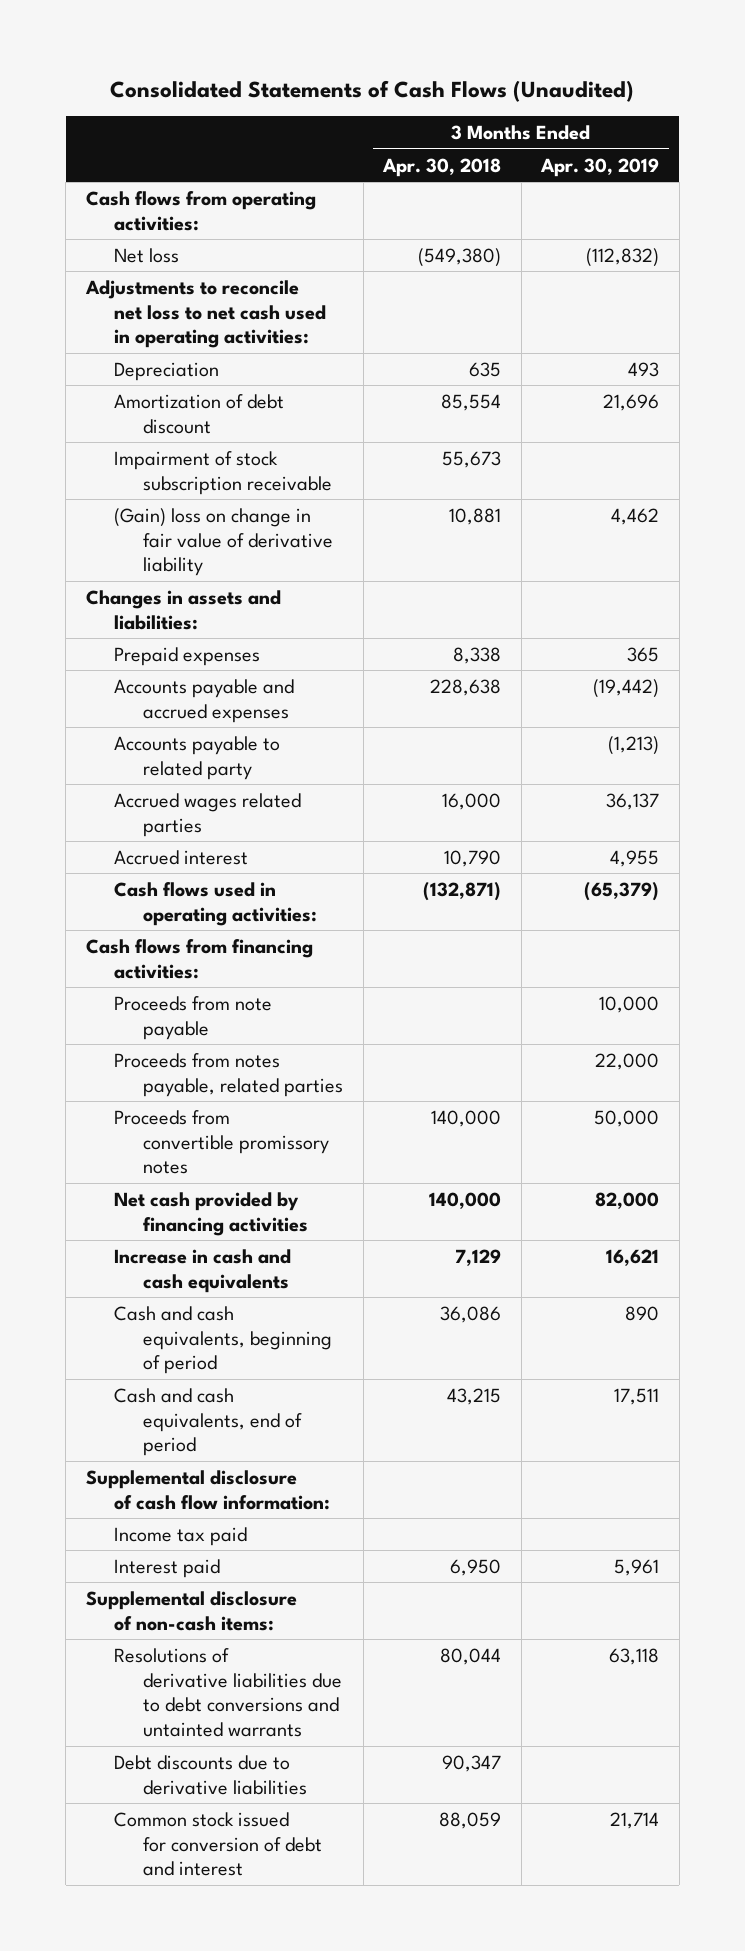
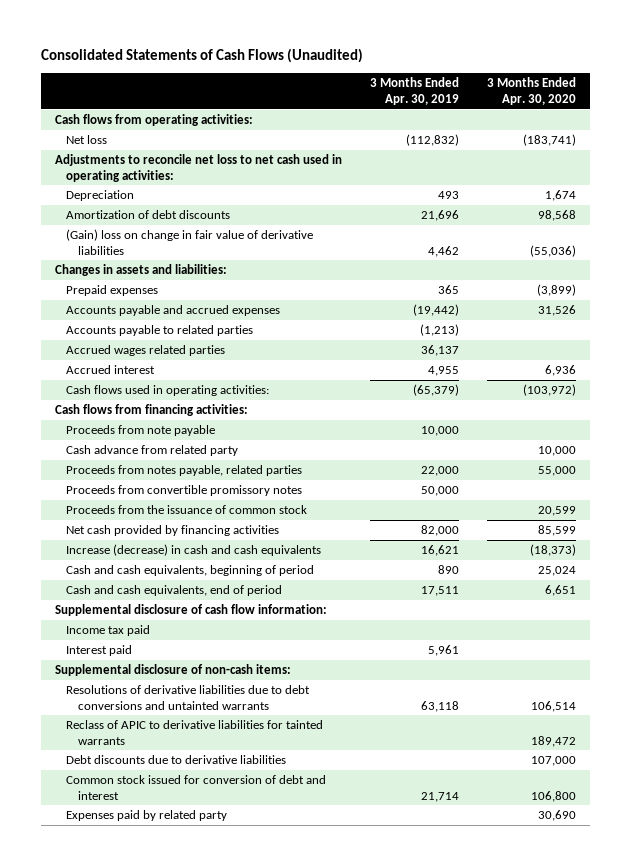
- | 3 Months Ended Apr. 30, 2018 | 3 Months Ended Apr. 30, 2019
+ | 3 Months Ended Apr. 30, 2019 | 3 Months Ended Apr. 30, 2020
- Amortization of debt discount | 85,554 | 21,696
- Impairment of stock subscription receivable | 55,673 |
- (Gain) loss on change in fair value of derivative liability | 10,881 | 4,462
+ Amortization of debt discounts | 21,696 | 98,568
+ (Gain) loss on change in fair value of derivative liabilities | 4,462 | (55,036)
- Accounts payable to related party | | (1,213)
+ Accounts payable to related parties | (1,213) |
+ Cash advance from related party | | 10,000
+ Proceeds from the issuance of common stock | | 20,599
- Increase in cash and cash equivalents | 7,129 | 16,621
+ Increase (decrease) in cash and cash equivalents | 16,621 | (18,373)
+ Reclass of APIC to derivative liabilities for tainted warrants | | 189,472
+ Expenses paid by related party | | 30,690

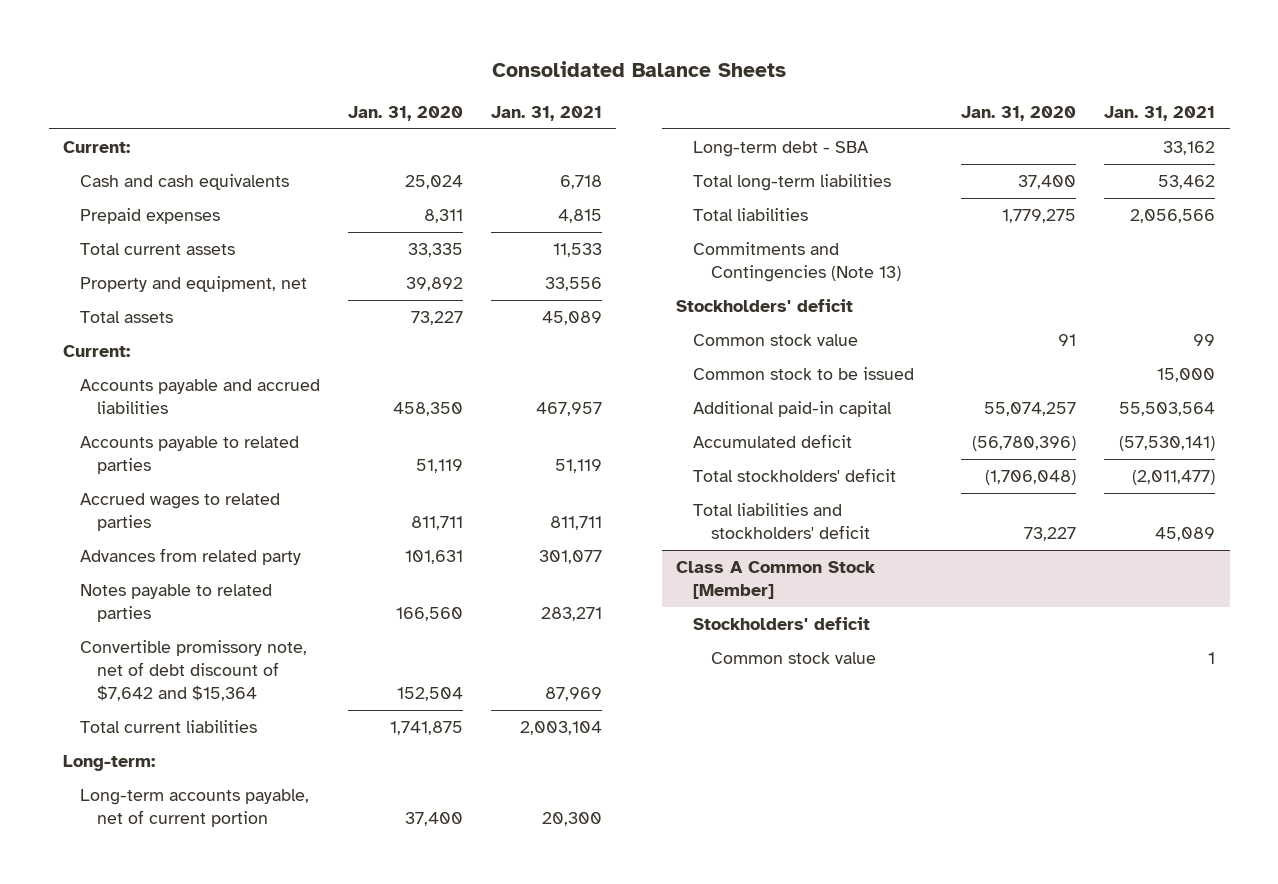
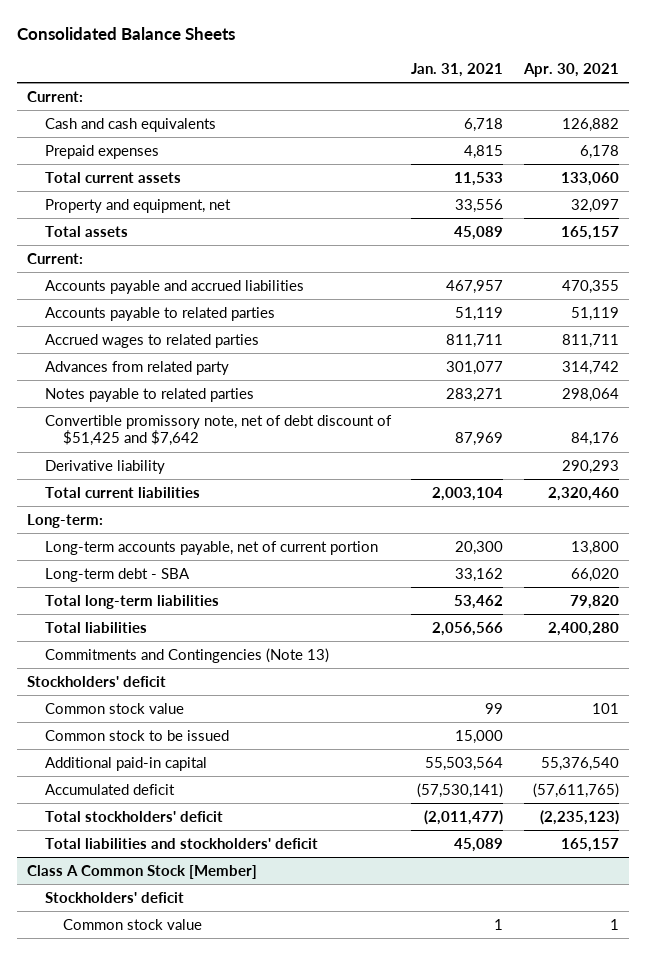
- | Jan. 31, 2020 | Jan. 31, 2021
+ | Jan. 31, 2021 | Apr. 30, 2021
- Convertible promissory note, net of debt discount of $7,642 and $15,364 | 152,504 | 87,969
+ Convertible promissory note, net of debt discount of $51,425 and $7,642 | 87,969 | 84,176
+ Derivative liability | | 290,293

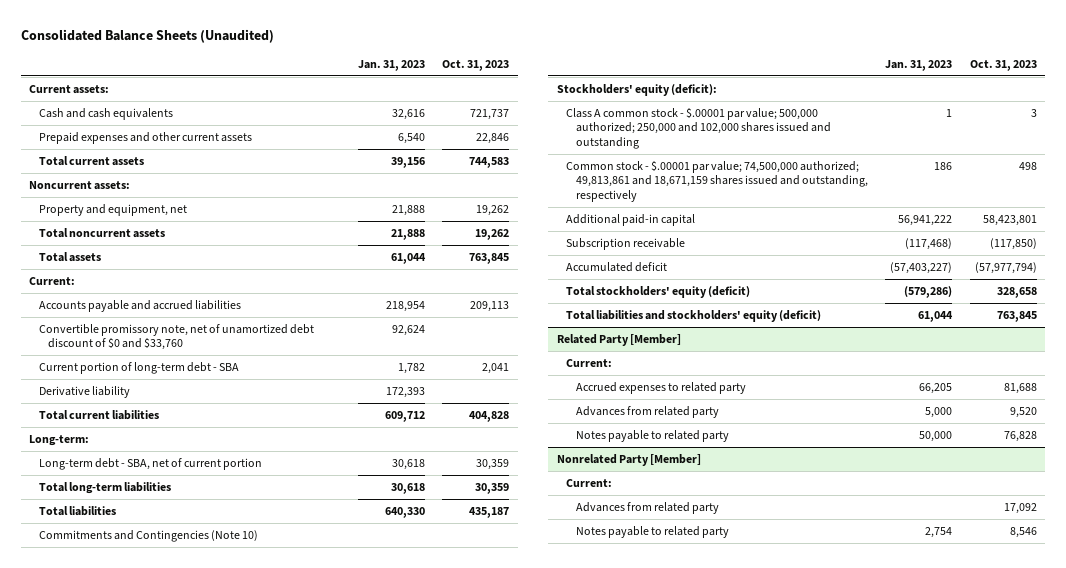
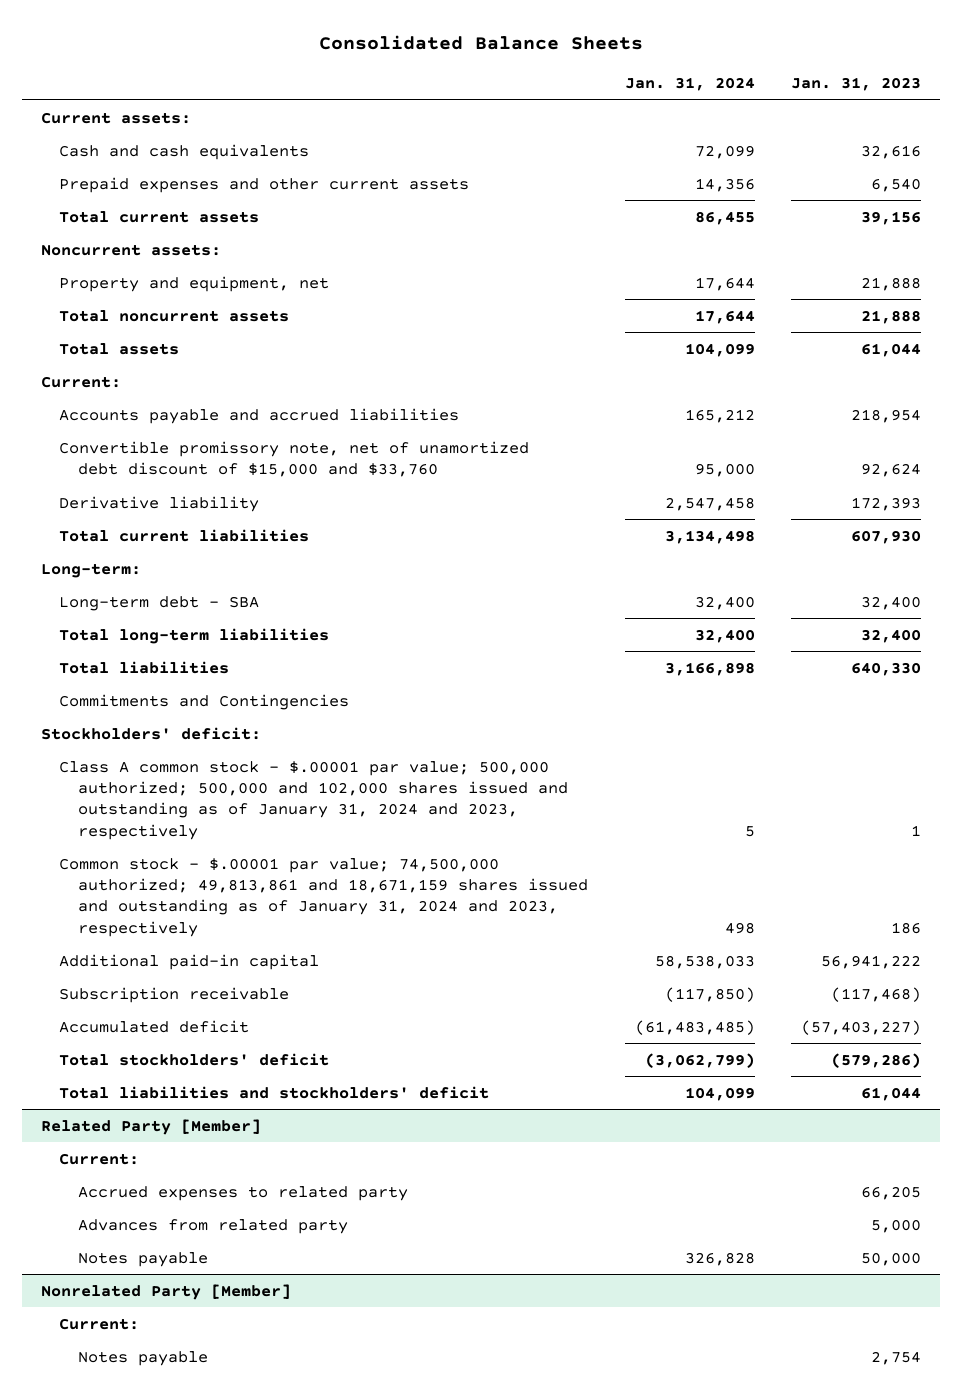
- Consolidated Balance Sheets (Unaudited)
+ Consolidated Balance Sheets
- | Jan. 31, 2023 | Oct. 31, 2023
+ | Jan. 31, 2024 | Jan. 31, 2023
- Convertible promissory note, net of unamortized debt discount of $0 and $33,760 | 92,624 |
- Current portion of long-term debt - SBA | 1,782 | 2,041
+ Convertible promissory note, net of unamortized debt discount of $15,000 and $33,760 | 95,000 | 92,624
- Total current liabilities | 609,712 | 404,828
+ Total current liabilities | 3,134,498 | 607,930
- Long-term debt - SBA, net of current portion | 30,618 | 30,359
- Total long-term liabilities | 30,618 | 30,359
+ Long-term debt - SBA | 32,400 | 32,400
+ Total long-term liabilities | 32,400 | 32,400
- Commitments and Contingencies (Note 10)
- Stockholders' equity (deficit):
- Class A common stock - $.00001 par value; 500,000 authorized; 250,000 and 102,000 shares issued and outstanding | 1 | 3
- Common stock - $.00001 par value; 74,500,000 authorized; 49,813,861 and 18,671,159 shares issued and outstanding, respectively | 186 | 498
+ Commitments and Contingencies
+ Stockholders' deficit:
+ Class A common stock - $.00001 par value; 500,000 authorized; 500,000 and 102,000 shares issued and outstanding as of January 31, 2024 and 2023, respectively | 5 | 1
+ Common stock - $.00001 par value; 74,500,000 authorized; 49,813,861 and 18,671,159 shares issued and outstanding as of January 31, 2024 and 2023, respectively | 498 | 186
- Total stockholders' equity (deficit) | (579,286) | 328,658
- Total liabilities and stockholders' equity (deficit) | 61,044 | 763,845
+ Total stockholders' deficit | (3,062,799) | (579,286)
+ Total liabilities and stockholders' deficit | 104,099 | 61,044
@ Related Party [Member]
- Notes payable to related party | 50,000 | 76,828
+ Notes payable | 326,828 | 50,000
@ Nonrelated Party [Member]
- Advances from related party | | 17,092
- Notes payable to related party | 2,754 | 8,546
+ Notes payable | | 2,754

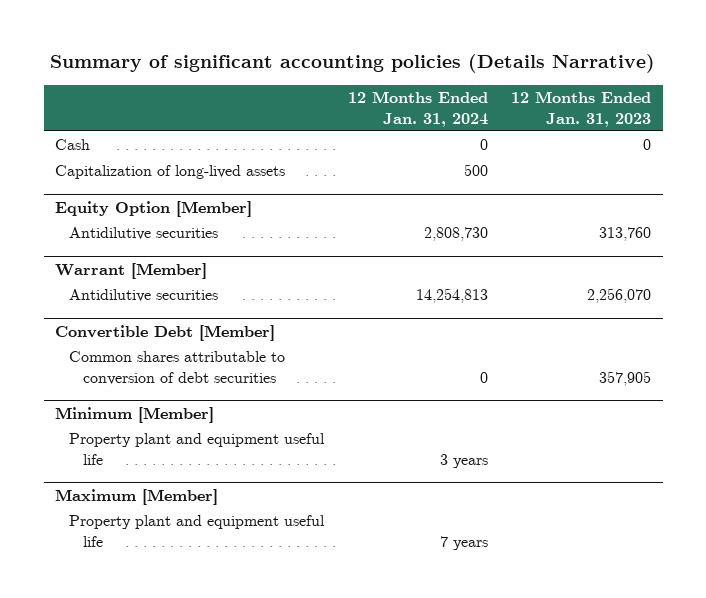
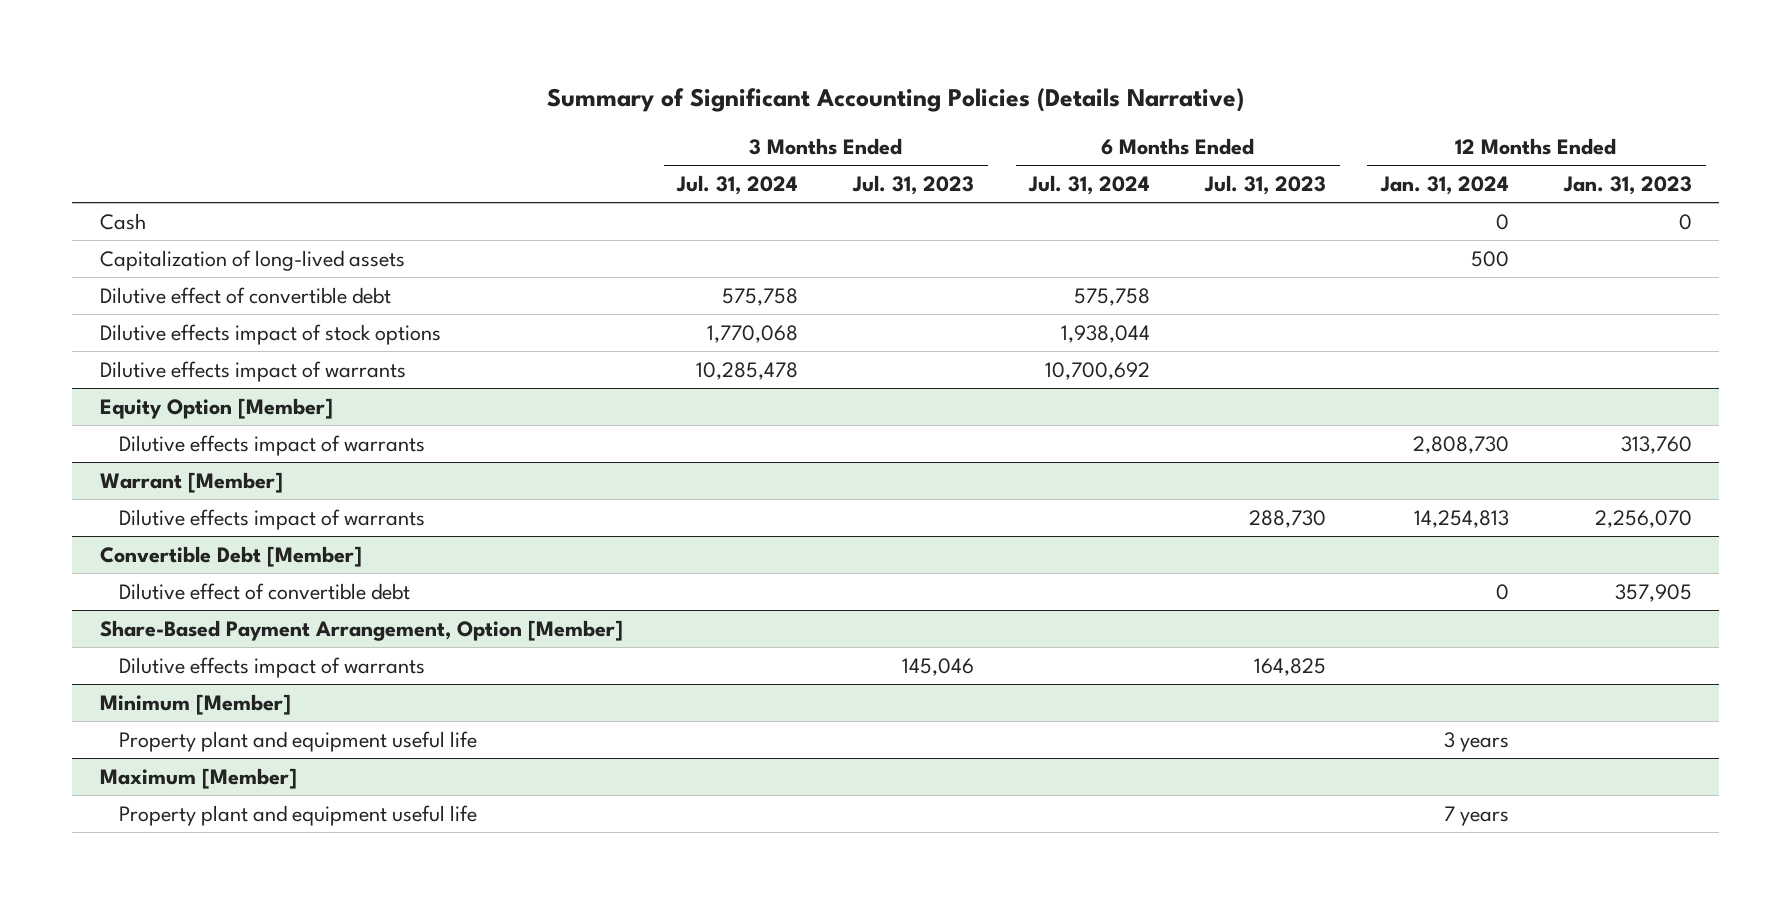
- Summary of significant accounting policies (Details Narrative)
+ Summary of Significant Accounting Policies (Details Narrative)
- | 12 Months Ended Jan. 31, 2024 | 12 Months Ended Jan. 31, 2023
+ | 3 Months Ended Jul. 31, 2024 | 3 Months Ended Jul. 31, 2023 | 6 Months Ended Jul. 31, 2024 | 6 Months Ended Jul. 31, 2023 | 12 Months Ended Jan. 31, 2024 | 12 Months Ended Jan. 31, 2023
+ Dilutive effect of convertible debt | 575,758 | | 575,758 | | |
+ Dilutive effects impact of stock options | 1,770,068 | | 1,938,044 | | |
+ Dilutive effects impact of warrants | 10,285,478 | | 10,700,692 | | |
@ Equity Option [Member]
- Antidilutive securities | 2,808,730 | 313,760
+ Dilutive effects impact of warrants | | | | | 2,808,730 | 313,760
@ Warrant [Member]
- Antidilutive securities | 14,254,813 | 2,256,070
+ Dilutive effects impact of warrants | | | | 288,730 | 14,254,813 | 2,256,070
@ Convertible Debt [Member]
- Common shares attributable to conversion of debt securities | 0 | 357,905
+ Dilutive effect of convertible debt | | | | | 0 | 357,905
+ Share-Based Payment Arrangement, Option [Member]
+ Dilutive effects impact of warrants | | 145,046 | | 164,825 | |

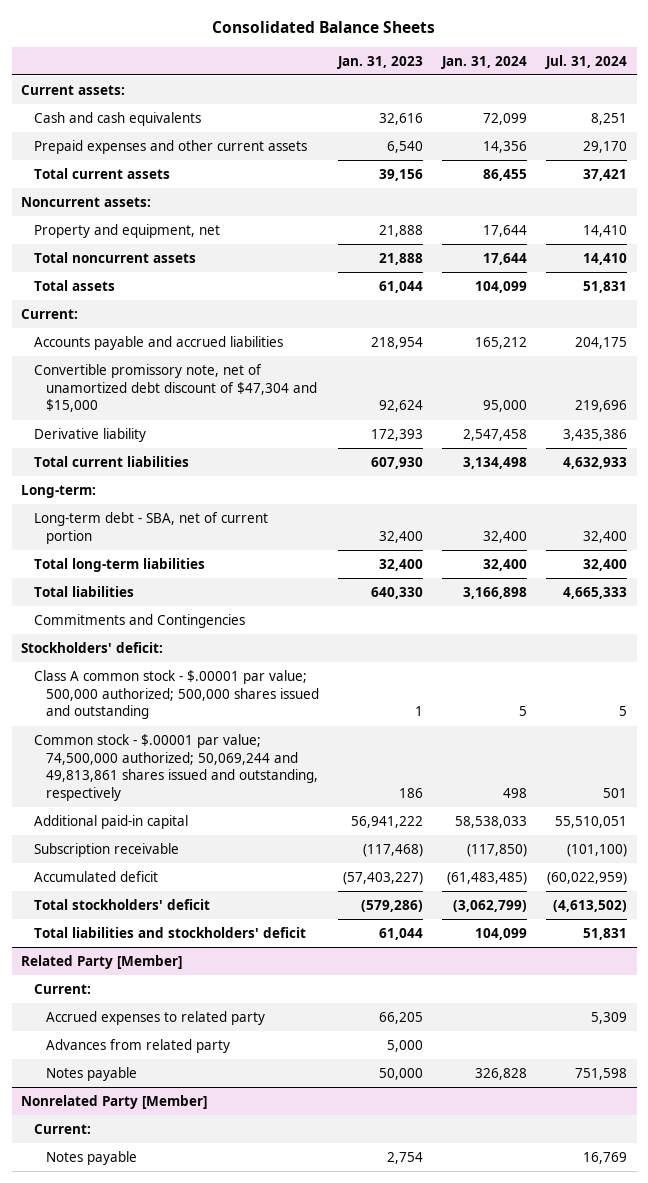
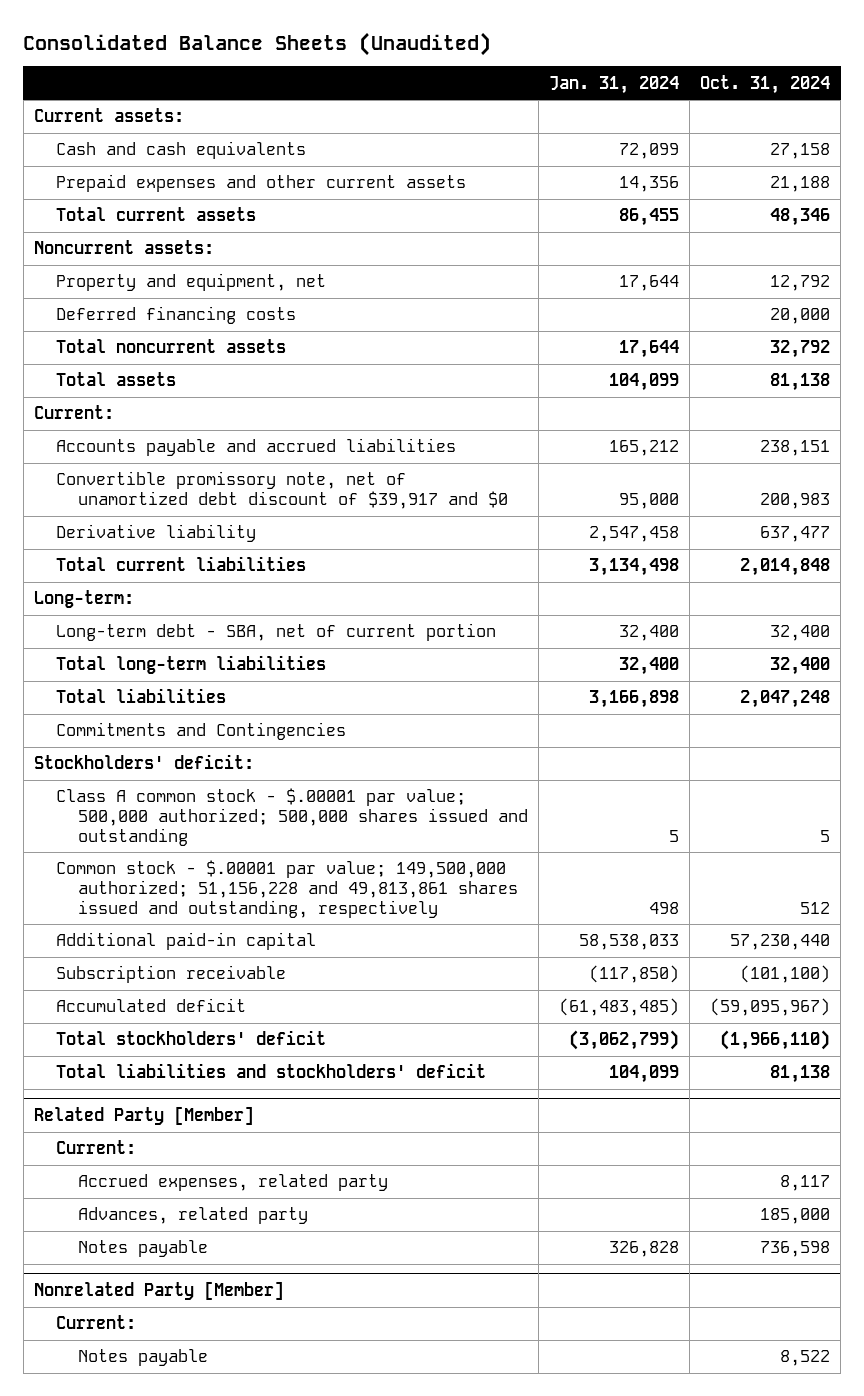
- Consolidated Balance Sheets
+ Consolidated Balance Sheets (Unaudited)
- | Jan. 31, 2023 | Jan. 31, 2024 | Jul. 31, 2024
+ | Jan. 31, 2024 | Oct. 31, 2024
+ Deferred financing costs | | 20,000
- Convertible promissory note, net of unamortized debt discount of $47,304 and $15,000 | 92,624 | 95,000 | 219,696
+ Convertible promissory note, net of unamortized debt discount of $39,917 and $0 | 95,000 | 200,983
- Common stock - $.00001 par value; 74,500,000 authorized; 50,069,244 and 49,813,861 shares issued and outstanding, respectively | 186 | 498 | 501
+ Common stock - $.00001 par value; 149,500,000 authorized; 51,156,228 and 49,813,861 shares issued and outstanding, respectively | 498 | 512
@ Related Party [Member]
- Accrued expenses to related party | 66,205 | | 5,309
- Advances from related party | 5,000 | |
+ Accrued expenses, related party | | 8,117
+ Advances, related party | | 185,000

